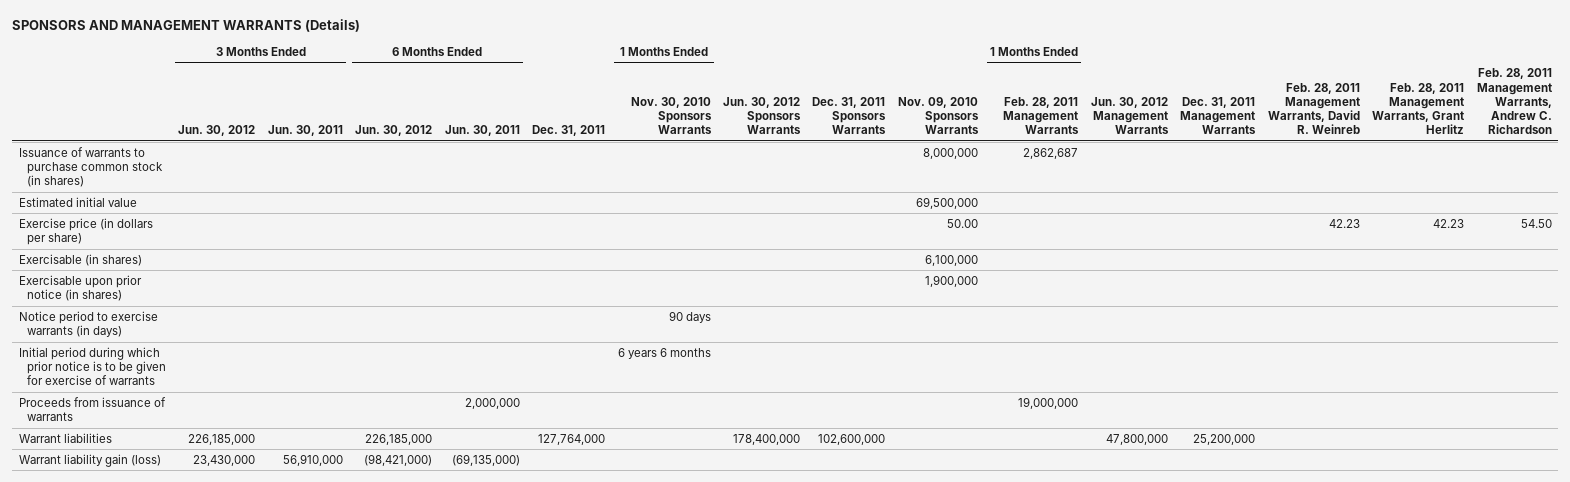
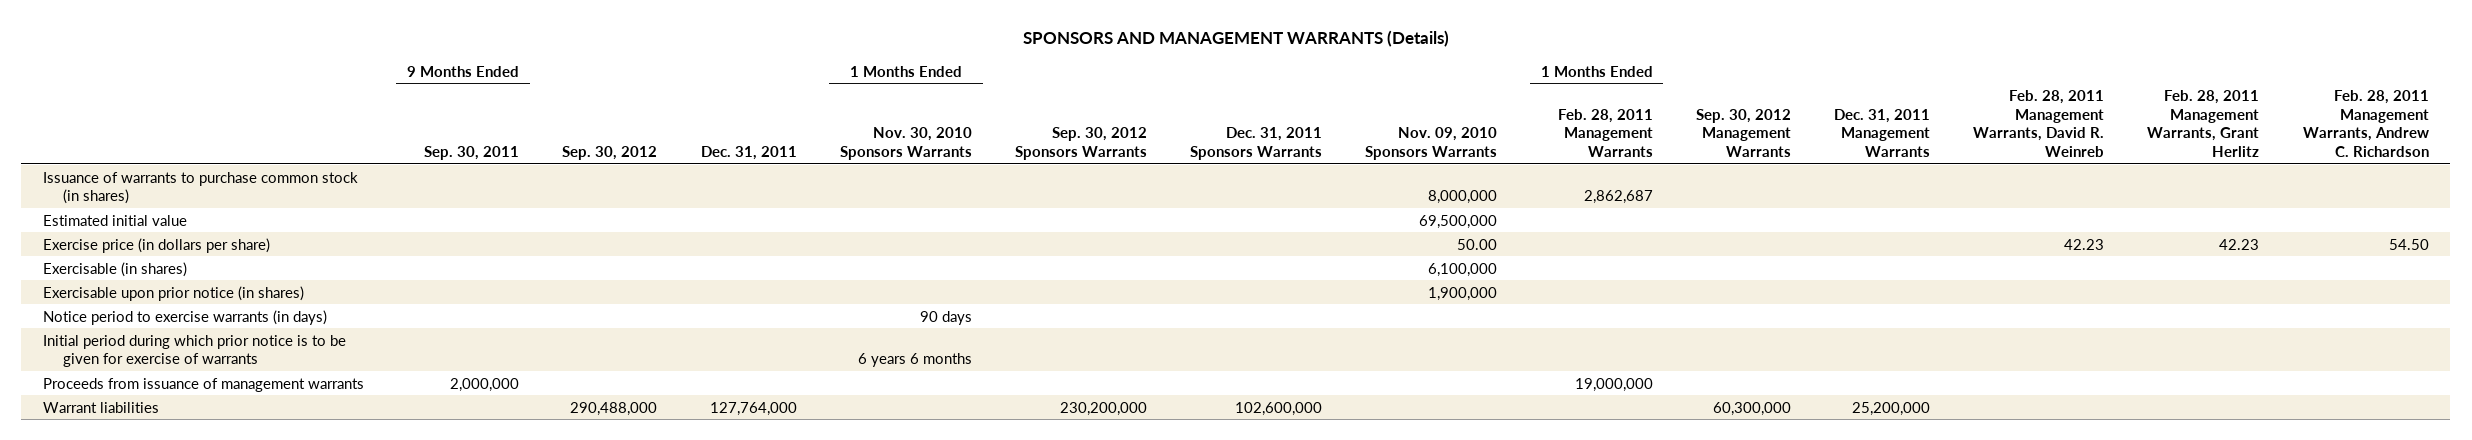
- | 3 Months Ended Jun. 30, 2012 | 3 Months Ended Jun. 30, 2011 | 6 Months Ended Jun. 30, 2012 | 6 Months Ended Jun. 30, 2011 | Dec. 31, 2011 | 1 Months Ended Nov. 30, 2010 Sponsors Warrants | Jun. 30, 2012 Sponsors Warrants | Dec. 31, 2011 Sponsors Warrants | Nov. 09, 2010 Sponsors Warrants | 1 Months Ended Feb. 28, 2011 Management Warrants | Jun. 30, 2012 Management Warrants | Dec. 31, 2011 Management Warrants | Feb. 28, 2011 Management Warrants, David R. Weinreb | Feb. 28, 2011 Management Warrants, Grant Herlitz | Feb. 28, 2011 Management Warrants, Andrew C. Richardson
+ | 9 Months Ended Sep. 30, 2011 | Sep. 30, 2012 | Dec. 31, 2011 | 1 Months Ended Nov. 30, 2010 Sponsors Warrants | Sep. 30, 2012 Sponsors Warrants | Dec. 31, 2011 Sponsors Warrants | Nov. 09, 2010 Sponsors Warrants | 1 Months Ended Feb. 28, 2011 Management Warrants | Sep. 30, 2012 Management Warrants | Dec. 31, 2011 Management Warrants | Feb. 28, 2011 Management Warrants, David R. Weinreb | Feb. 28, 2011 Management Warrants, Grant Herlitz | Feb. 28, 2011 Management Warrants, Andrew C. Richardson
- Proceeds from issuance of warrants | | | | 2,000,000 | | | | | | 19,000,000 | | | | |
+ Proceeds from issuance of management warrants | 2,000,000 | | | | | | | 19,000,000 | | | | |
- Warrant liability gain (loss) | 23,430,000 | 56,910,000 | (98,421,000) | (69,135,000) | | | | | | | | | | |

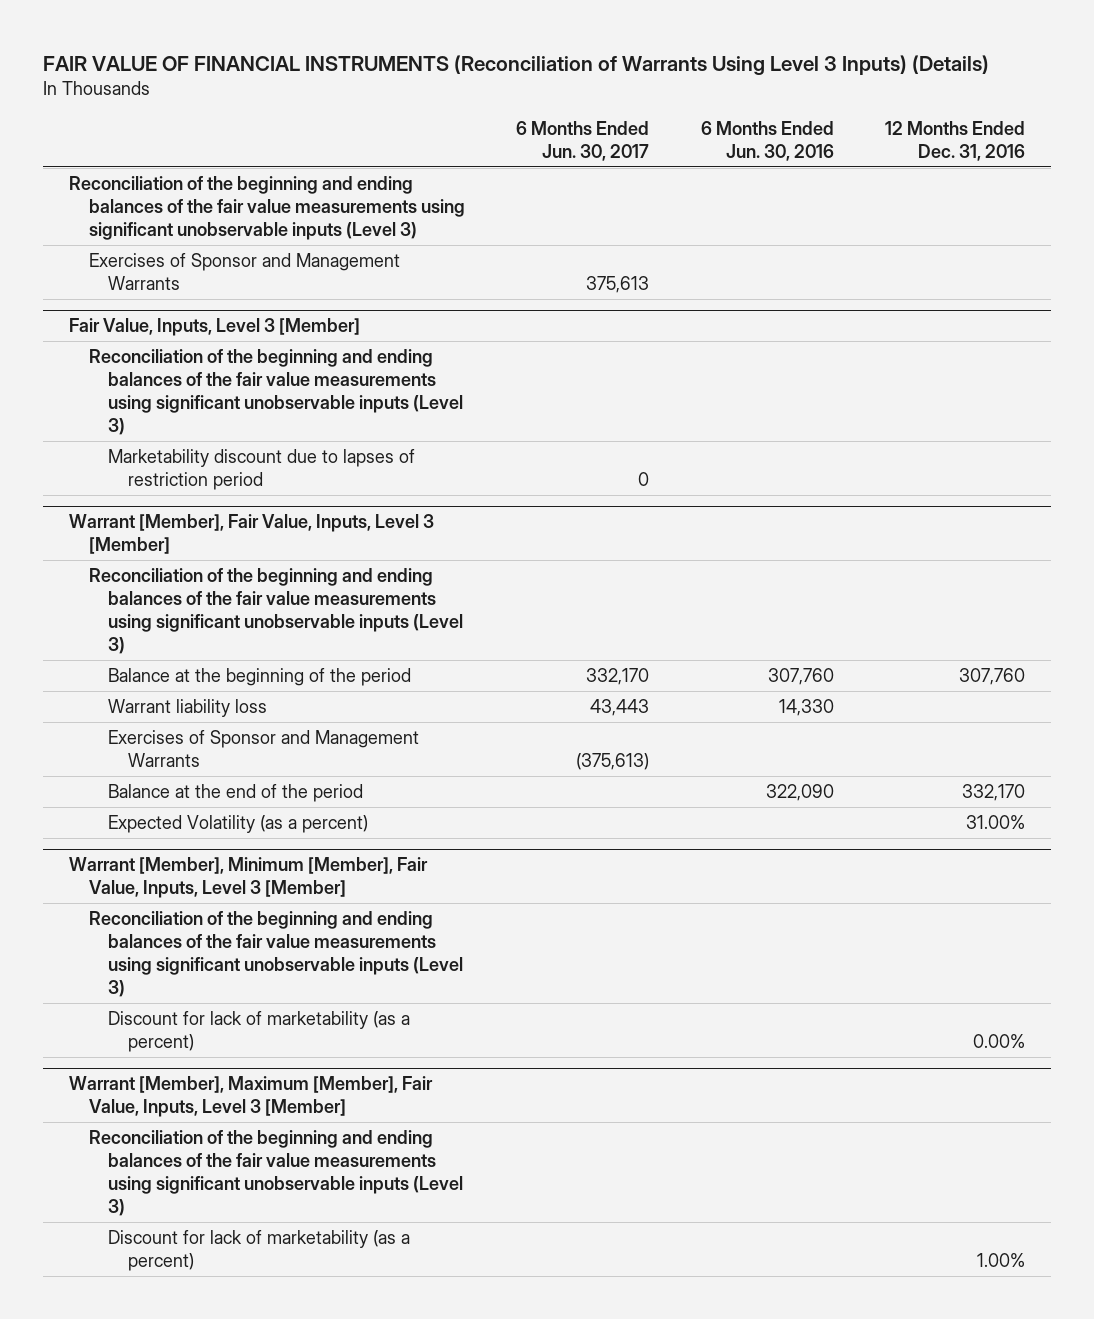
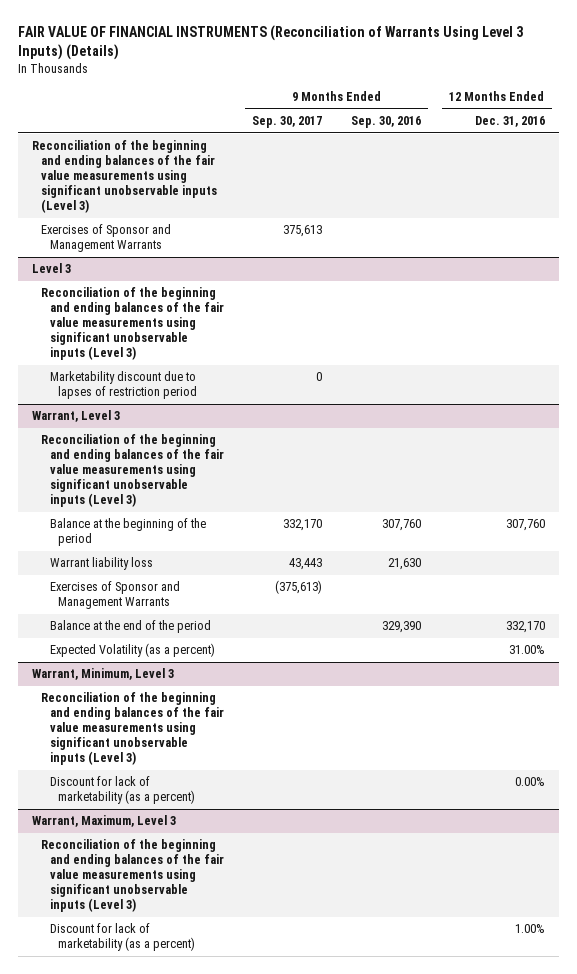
- | 6 Months Ended Jun. 30, 2017 | 6 Months Ended Jun. 30, 2016 | 12 Months Ended Dec. 31, 2016
+ | 9 Months Ended Sep. 30, 2017 | 9 Months Ended Sep. 30, 2016 | 12 Months Ended Dec. 31, 2016
- Fair Value, Inputs, Level 3 [Member]
+ Level 3
- Warrant [Member], Fair Value, Inputs, Level 3 [Member]
+ Warrant, Level 3
- Warrant [Member], Minimum [Member], Fair Value, Inputs, Level 3 [Member]
+ Warrant, Minimum, Level 3
- Warrant [Member], Maximum [Member], Fair Value, Inputs, Level 3 [Member]
+ Warrant, Maximum, Level 3

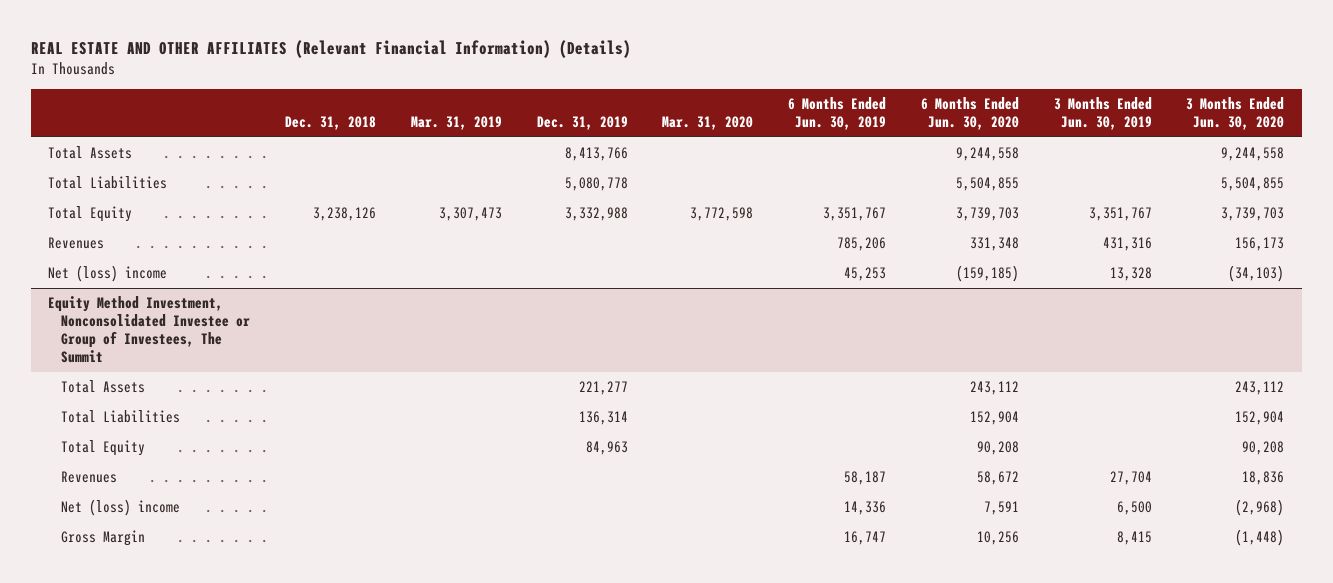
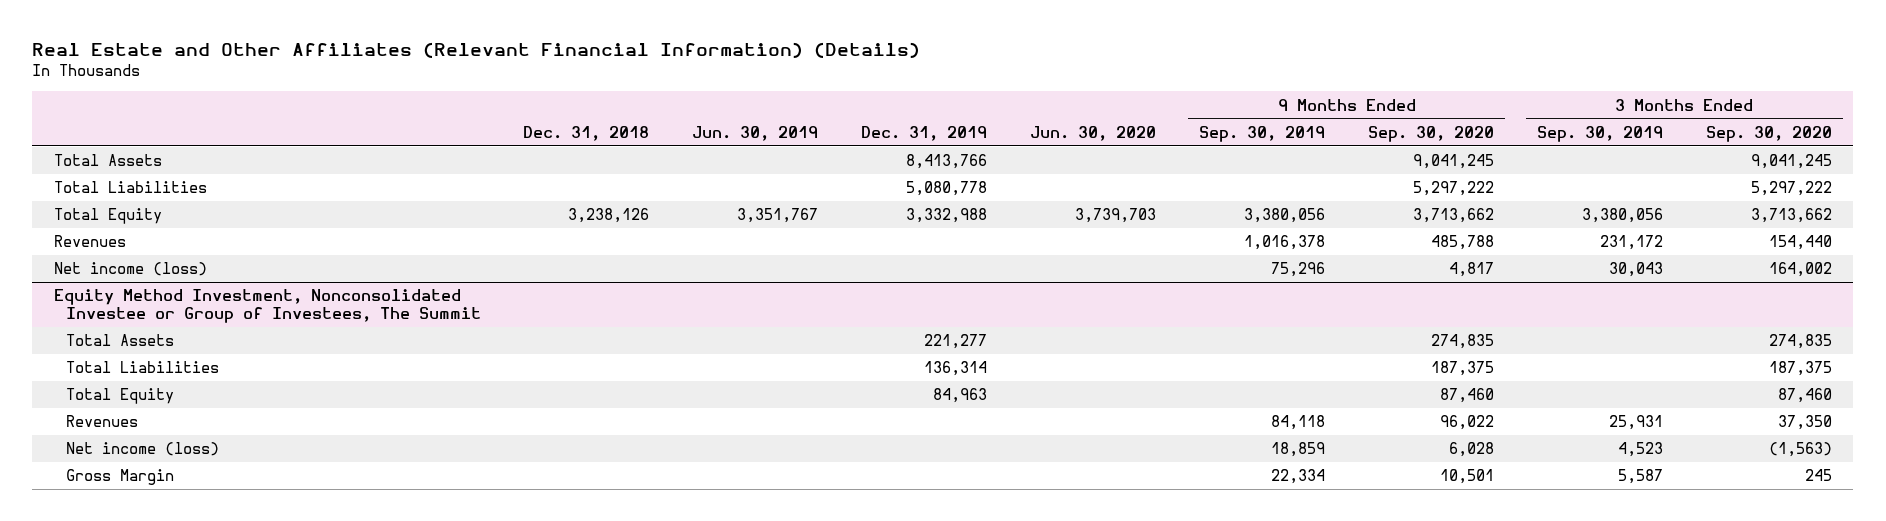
- REAL ESTATE AND OTHER AFFILIATES (Relevant Financial Information) (Details)
+ Real Estate and Other Affiliates (Relevant Financial Information) (Details)
- | Dec. 31, 2018 | Mar. 31, 2019 | Dec. 31, 2019 | Mar. 31, 2020 | 6 Months Ended Jun. 30, 2019 | 6 Months Ended Jun. 30, 2020 | 3 Months Ended Jun. 30, 2019 | 3 Months Ended Jun. 30, 2020
+ | Dec. 31, 2018 | Jun. 30, 2019 | Dec. 31, 2019 | Jun. 30, 2020 | 9 Months Ended Sep. 30, 2019 | 9 Months Ended Sep. 30, 2020 | 3 Months Ended Sep. 30, 2019 | 3 Months Ended Sep. 30, 2020
- Net (loss) income | | | | | 45,253 | (159,185) | 13,328 | (34,103)
+ Net income (loss) | | | | | 75,296 | 4,817 | 30,043 | 164,002
@ Equity Method Investment, Nonconsolidated Investee or Group of Investees, The Summit
- Net (loss) income | | | | | 14,336 | 7,591 | 6,500 | (2,968)
+ Net income (loss) | | | | | 18,859 | 6,028 | 4,523 | (1,563)

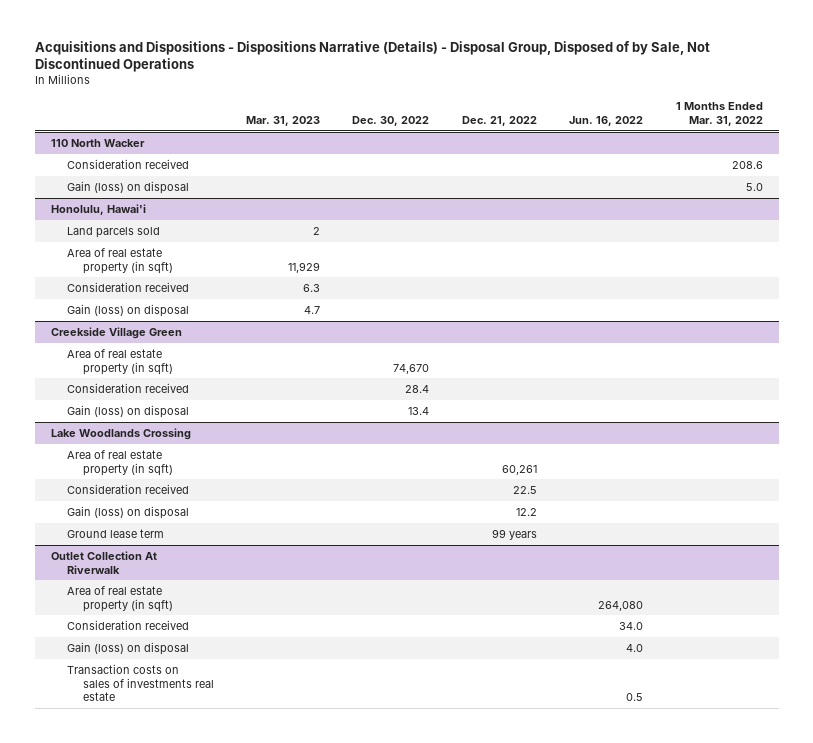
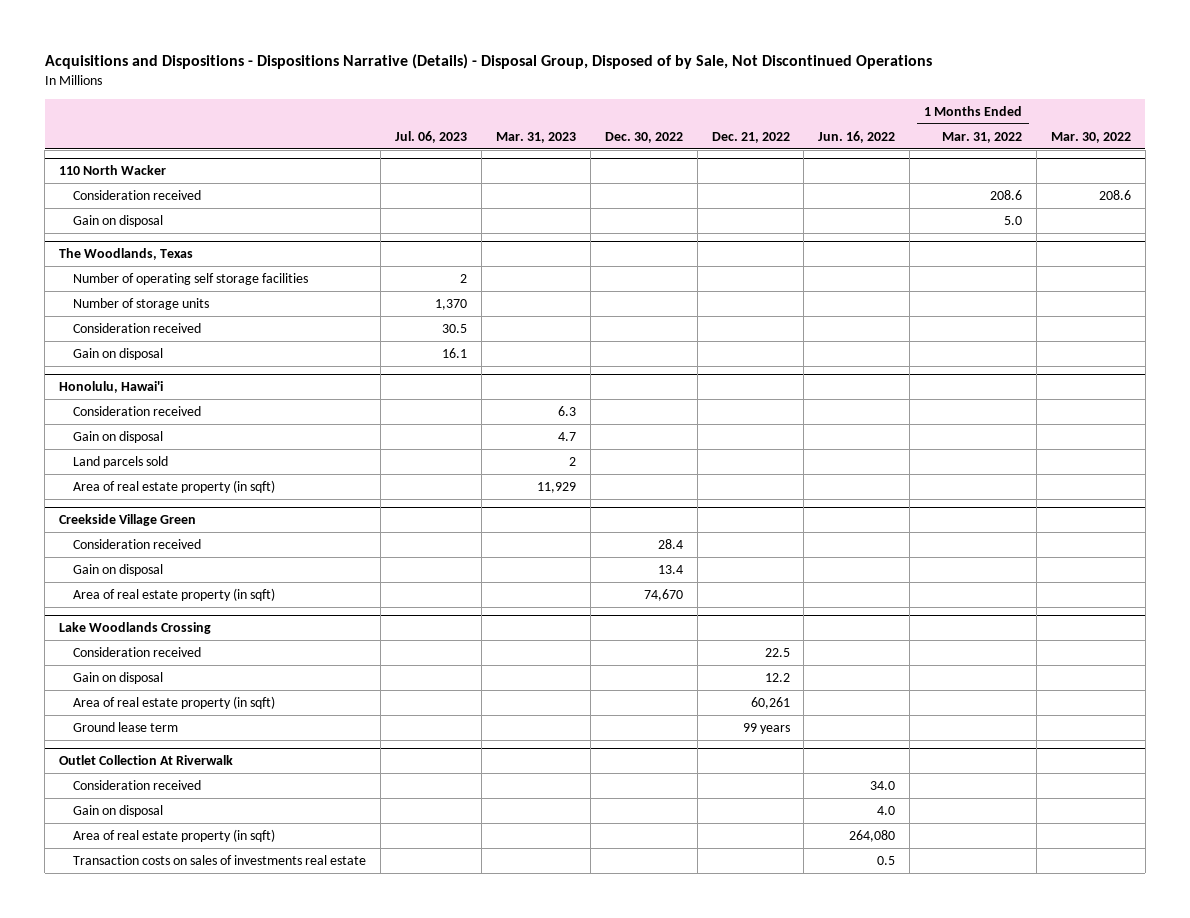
- | Mar. 31, 2023 | Dec. 30, 2022 | Dec. 21, 2022 | Jun. 16, 2022 | 1 Months Ended Mar. 31, 2022
+ | Jul. 06, 2023 | Mar. 31, 2023 | Dec. 30, 2022 | Dec. 21, 2022 | Jun. 16, 2022 | 1 Months Ended Mar. 31, 2022 | Mar. 30, 2022
@ 110 North Wacker
- Gain (loss) on disposal | | | | | 5.0
+ Gain on disposal | | | | | | 5.0 |
+ The Woodlands, Texas
+ Number of operating self storage facilities | 2 | | | | | |
+ Number of storage units | 1,370 | | | | | |
+ Consideration received | 30.5 | | | | | |
+ Gain on disposal | 16.1 | | | | | |
@ Honolulu, Hawai'i
moved up: Consideration received | | 6.3 | | | | |
+ Gain on disposal | | 4.7 | | | | |
- Gain (loss) on disposal | 4.7 | | | |
@ Creekside Village Green
- Gain (loss) on disposal | | 13.4 | | |
+ Gain on disposal | | | 13.4 | | | |
moved down: Area of real estate property (in sqft) | | | 74,670 | | | |
@ Lake Woodlands Crossing
- Gain (loss) on disposal | | | 12.2 | |
+ Gain on disposal | | | | 12.2 | | |
moved down: Area of real estate property (in sqft) | | | | 60,261 | | |
@ Outlet Collection At Riverwalk
- Gain (loss) on disposal | | | | 4.0 |
+ Gain on disposal | | | | | 4.0 | |
moved down: Area of real estate property (in sqft) | | | | | 264,080 | |

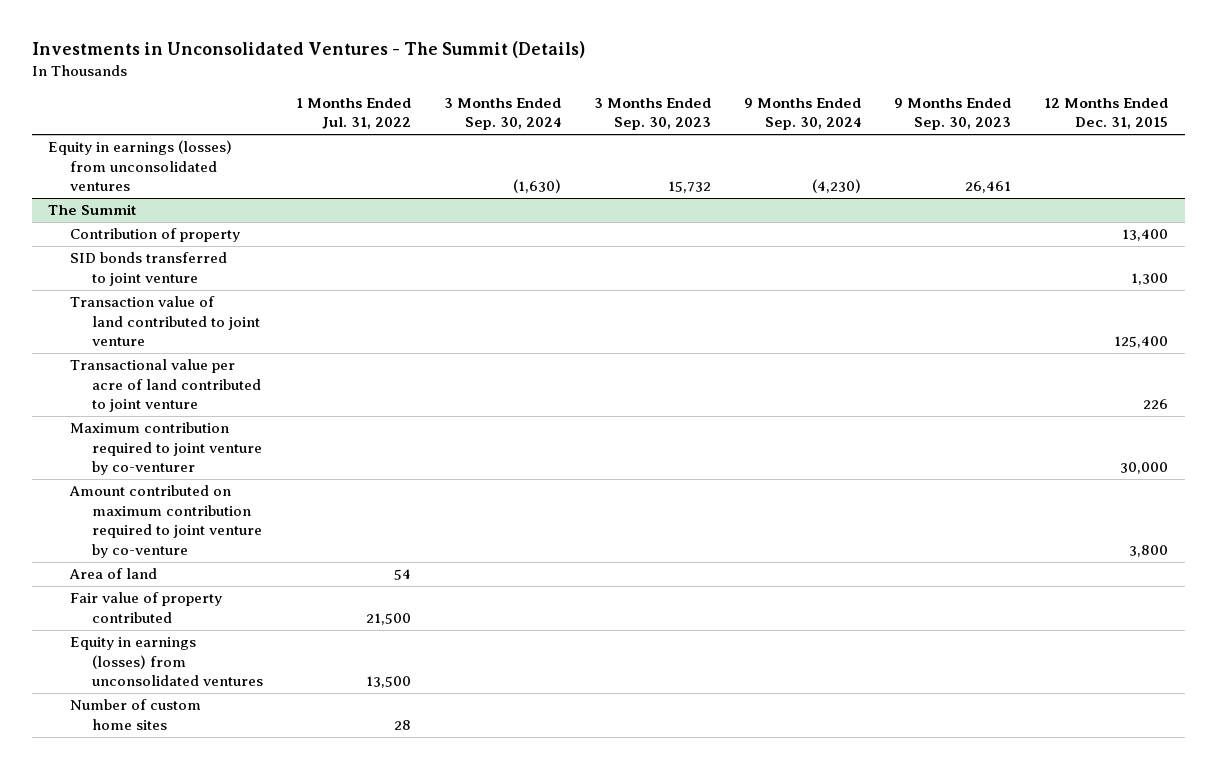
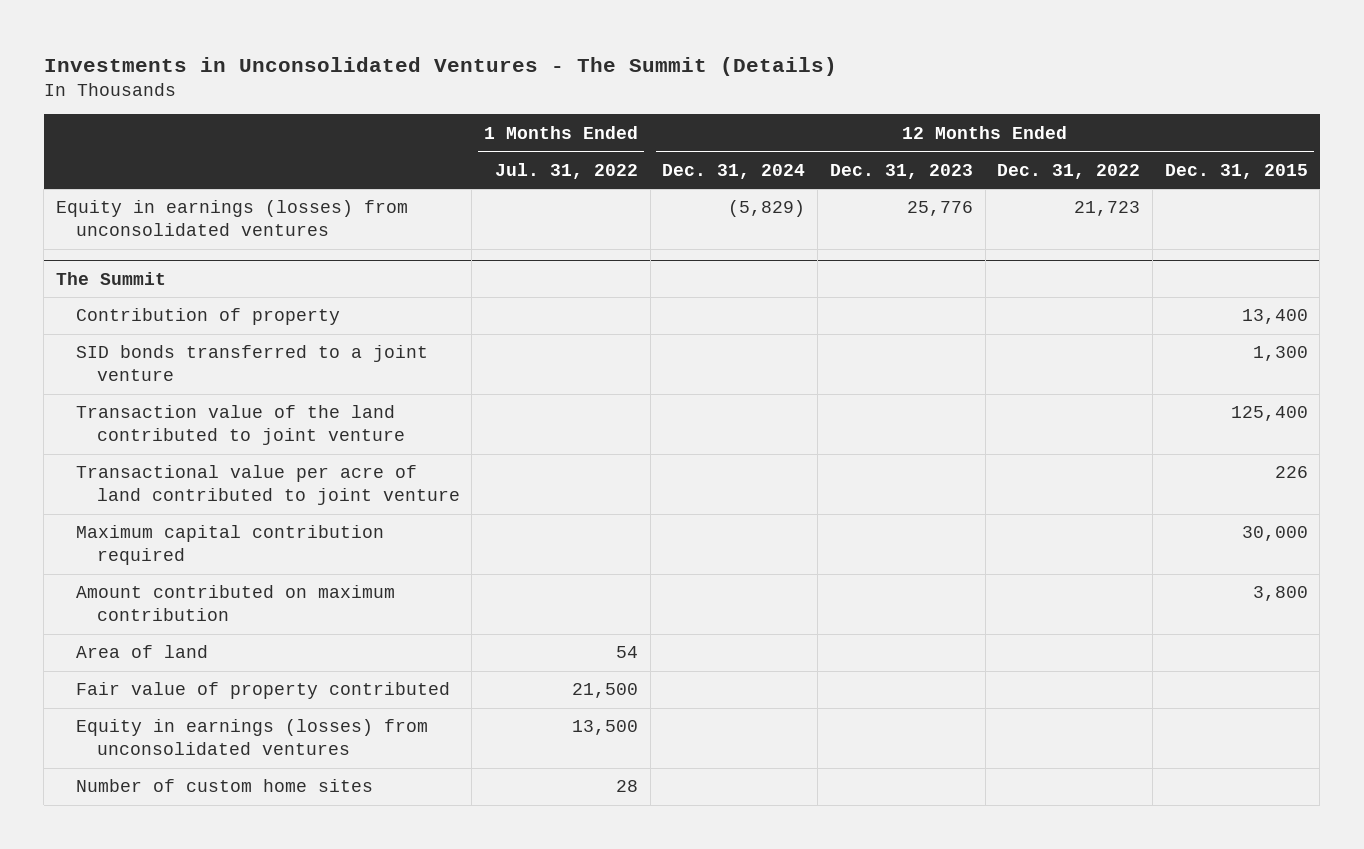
- | 1 Months Ended Jul. 31, 2022 | 3 Months Ended Sep. 30, 2024 | 3 Months Ended Sep. 30, 2023 | 9 Months Ended Sep. 30, 2024 | 9 Months Ended Sep. 30, 2023 | 12 Months Ended Dec. 31, 2015
+ | 1 Months Ended Jul. 31, 2022 | 12 Months Ended Dec. 31, 2024 | 12 Months Ended Dec. 31, 2023 | 12 Months Ended Dec. 31, 2022 | 12 Months Ended Dec. 31, 2015
@ The Summit
- SID bonds transferred to joint venture | | | | | | 1,300
- Transaction value of land contributed to joint venture | | | | | | 125,400
+ SID bonds transferred to a joint venture | | | | | 1,300
+ Transaction value of the land contributed to joint venture | | | | | 125,400
- Maximum contribution required to joint venture by co-venturer | | | | | | 30,000
- Amount contributed on maximum contribution required to joint venture by co-venture | | | | | | 3,800
+ Maximum capital contribution required | | | | | 30,000
+ Amount contributed on maximum contribution | | | | | 3,800

